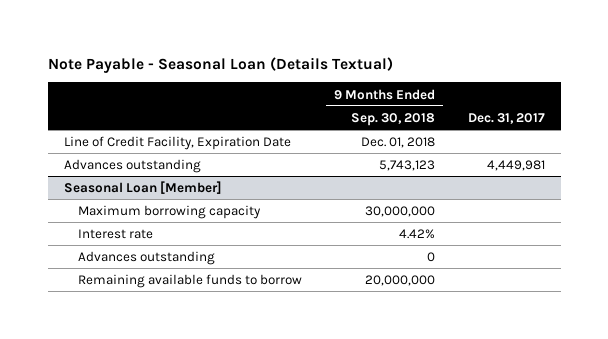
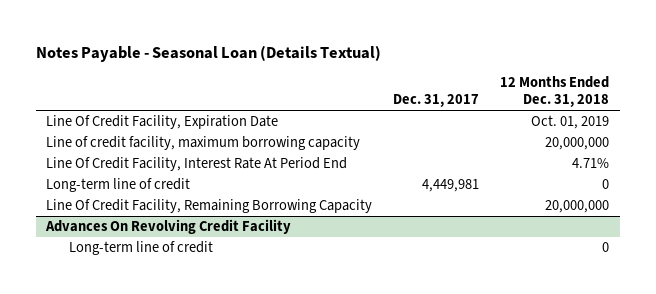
- Note Payable - Seasonal Loan (Details Textual)
+ Notes Payable - Seasonal Loan (Details Textual)
- | 9 Months Ended Sep. 30, 2018 | Dec. 31, 2017
+ | Dec. 31, 2017 | 12 Months Ended Dec. 31, 2018
- Line of Credit Facility, Expiration Date | Dec. 01, 2018 |
- Advances outstanding | 5,743,123 | 4,449,981
- Seasonal Loan [Member]
- Maximum borrowing capacity | 30,000,000 |
- Interest rate | 4.42% |
- Advances outstanding | 0 |
- Remaining available funds to borrow | 20,000,000 |
+ Line Of Credit Facility, Expiration Date | | Oct. 01, 2019
+ Line of credit facility, maximum borrowing capacity | | 20,000,000
+ Line Of Credit Facility, Interest Rate At Period End | | 4.71%
+ Long-term line of credit | 4,449,981 | 0
+ Line Of Credit Facility, Remaining Borrowing Capacity | | 20,000,000
+ Advances On Revolving Credit Facility
+ Long-term line of credit | | 0

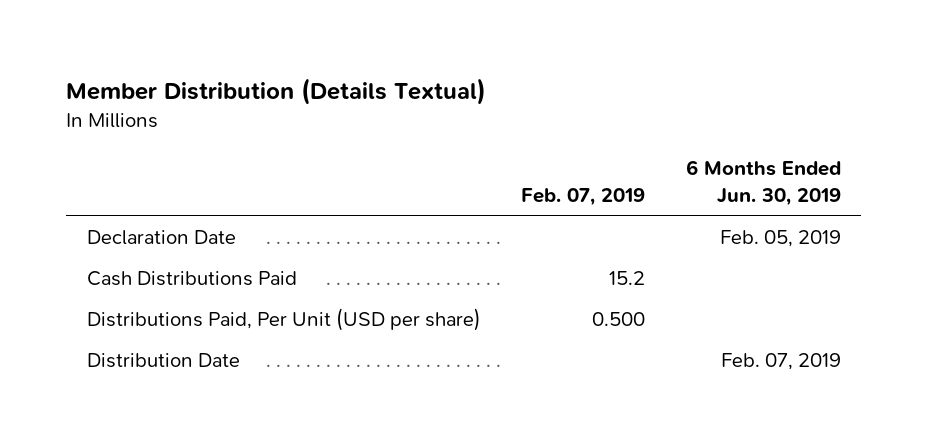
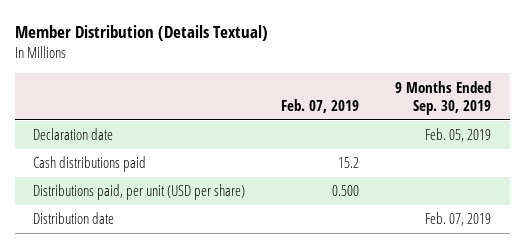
- | Feb. 07, 2019 | 6 Months Ended Jun. 30, 2019
+ | Feb. 07, 2019 | 9 Months Ended Sep. 30, 2019
- Declaration Date | | Feb. 05, 2019
- Cash Distributions Paid | 15.2 |
- Distributions Paid, Per Unit (USD per share) | 0.500 |
- Distribution Date | | Feb. 07, 2019
+ Declaration date | | Feb. 05, 2019
+ Cash distributions paid | 15.2 |
+ Distributions paid, per unit (USD per share) | 0.500 |
+ Distribution date | | Feb. 07, 2019

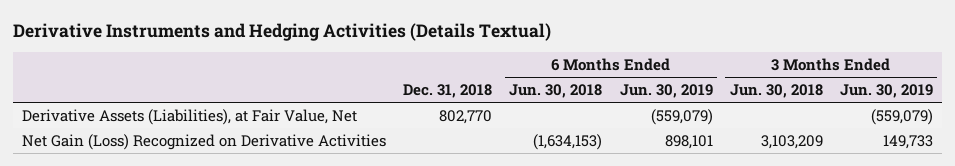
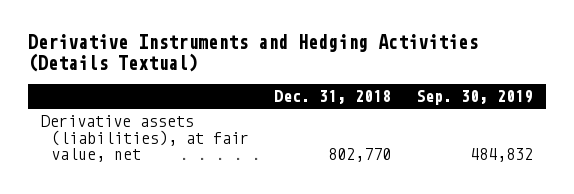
- | Dec. 31, 2018 | 6 Months Ended Jun. 30, 2018 | 6 Months Ended Jun. 30, 2019 | 3 Months Ended Jun. 30, 2018 | 3 Months Ended Jun. 30, 2019
+ | Dec. 31, 2018 | Sep. 30, 2019
- Derivative Assets (Liabilities), at Fair Value, Net | 802,770 | | (559,079) | | (559,079)
- Net Gain (Loss) Recognized on Derivative Activities | | (1,634,153) | 898,101 | 3,103,209 | 149,733
+ Derivative assets (liabilities), at fair value, net | 802,770 | 484,832

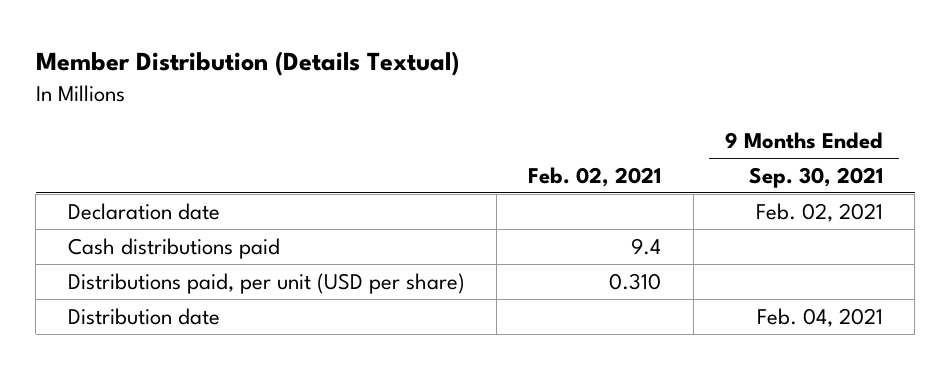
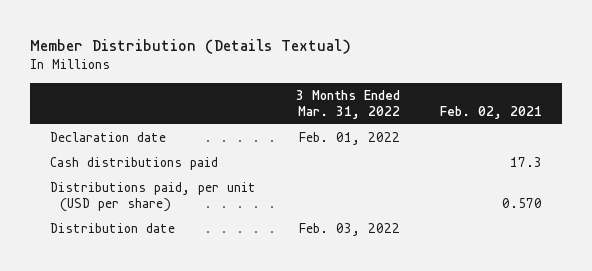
- | Feb. 02, 2021 | 9 Months Ended Sep. 30, 2021
+ | 3 Months Ended Mar. 31, 2022 | Feb. 02, 2021
- Cash distributions paid | 9.4 |
- Distributions paid, per unit (USD per share) | 0.310 |
+ Cash distributions paid | | 17.3
+ Distributions paid, per unit (USD per share) | | 0.570

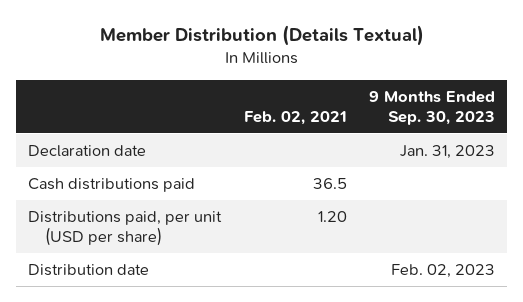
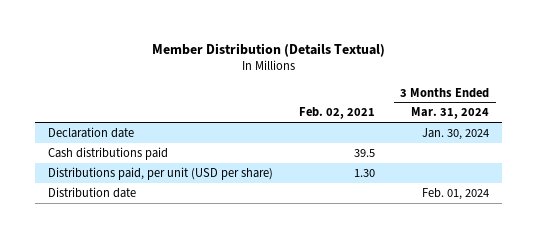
- | Feb. 02, 2021 | 9 Months Ended Sep. 30, 2023
+ | Feb. 02, 2021 | 3 Months Ended Mar. 31, 2024
- Cash distributions paid | 36.5 |
- Distributions paid, per unit (USD per share) | 1.20 |
+ Cash distributions paid | 39.5 |
+ Distributions paid, per unit (USD per share) | 1.30 |

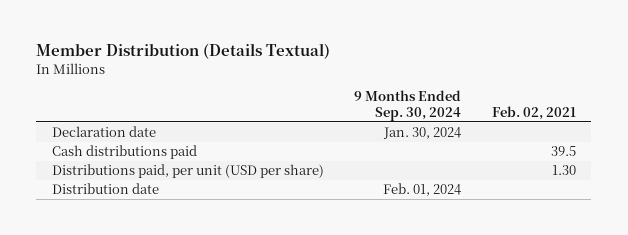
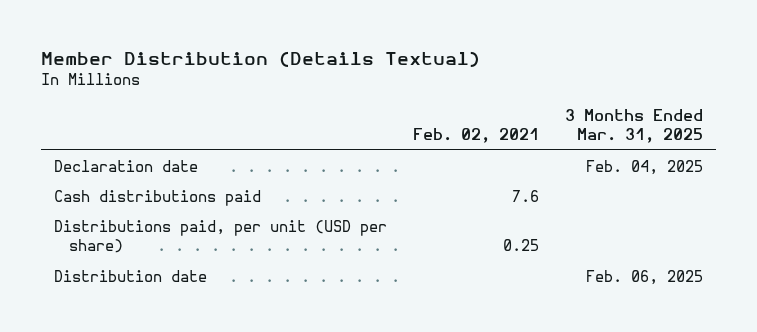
- | 9 Months Ended Sep. 30, 2024 | Feb. 02, 2021
+ | Feb. 02, 2021 | 3 Months Ended Mar. 31, 2025
- Cash distributions paid | | 39.5
- Distributions paid, per unit (USD per share) | | 1.30
+ Cash distributions paid | 7.6 |
+ Distributions paid, per unit (USD per share) | 0.25 |

